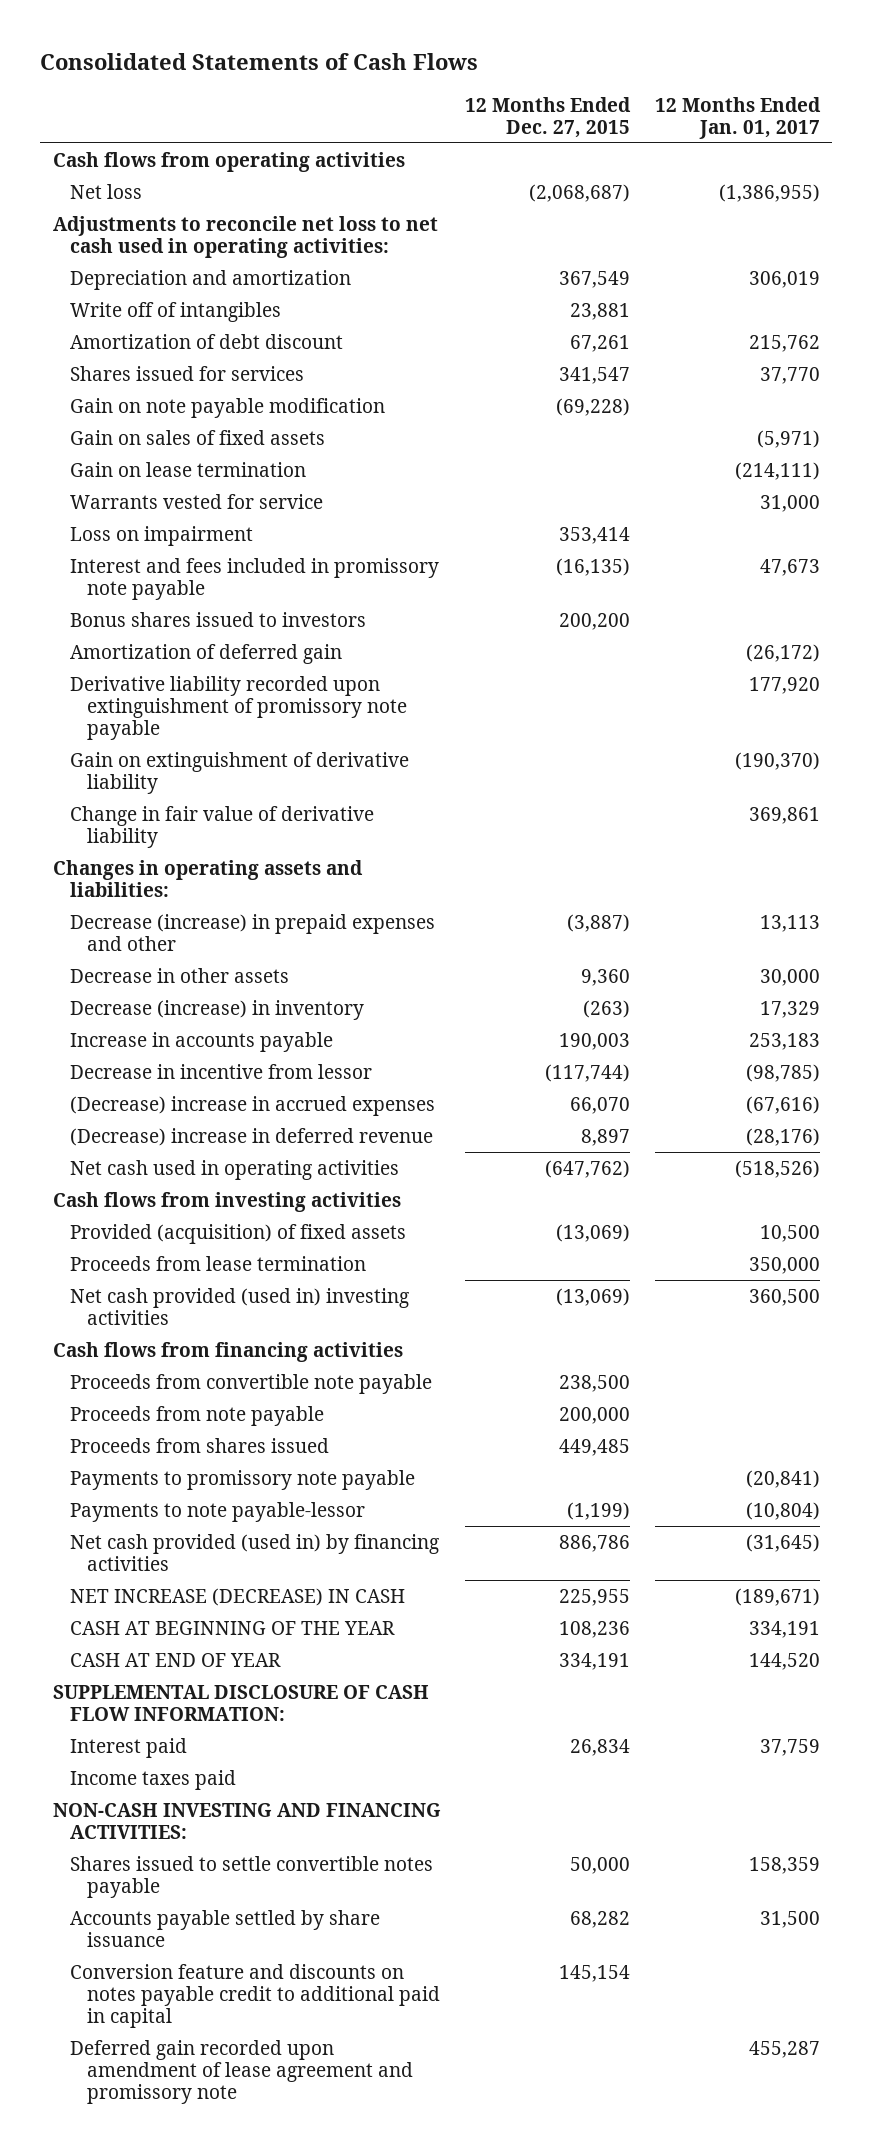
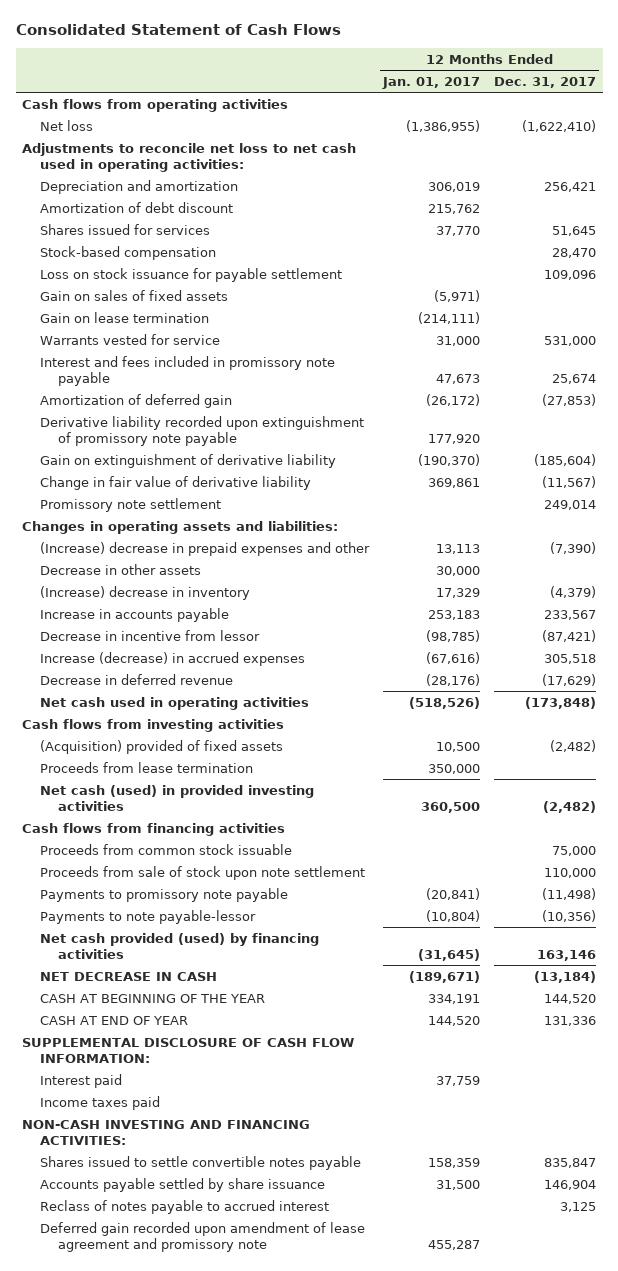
- Consolidated Statements of Cash Flows
+ Consolidated Statement of Cash Flows
- | 12 Months Ended Dec. 27, 2015 | 12 Months Ended Jan. 01, 2017
+ | 12 Months Ended Jan. 01, 2017 | 12 Months Ended Dec. 31, 2017
- Write off of intangibles | 23,881 |
- Gain on note payable modification | (69,228) |
+ Stock-based compensation | | 28,470
+ Loss on stock issuance for payable settlement | | 109,096
- Loss on impairment | 353,414 |
- Bonus shares issued to investors | 200,200 |
+ Promissory note settlement | | 249,014
- Decrease (increase) in prepaid expenses and other | (3,887) | 13,113
+ (Increase) decrease in prepaid expenses and other | 13,113 | (7,390)
- Decrease (increase) in inventory | (263) | 17,329
+ (Increase) decrease in inventory | 17,329 | (4,379)
- (Decrease) increase in accrued expenses | 66,070 | (67,616)
- (Decrease) increase in deferred revenue | 8,897 | (28,176)
+ Increase (decrease) in accrued expenses | (67,616) | 305,518
+ Decrease in deferred revenue | (28,176) | (17,629)
- Provided (acquisition) of fixed assets | (13,069) | 10,500
+ (Acquisition) provided of fixed assets | 10,500 | (2,482)
- Net cash provided (used in) investing activities | (13,069) | 360,500
+ Net cash (used) in provided investing activities | 360,500 | (2,482)
- Proceeds from convertible note payable | 238,500 |
- Proceeds from note payable | 200,000 |
- Proceeds from shares issued | 449,485 |
+ Proceeds from common stock issuable | | 75,000
+ Proceeds from sale of stock upon note settlement | | 110,000
- Net cash provided (used in) by financing activities | 886,786 | (31,645)
- NET INCREASE (DECREASE) IN CASH | 225,955 | (189,671)
+ Net cash provided (used) by financing activities | (31,645) | 163,146
+ NET DECREASE IN CASH | (189,671) | (13,184)
- Conversion feature and discounts on notes payable credit to additional paid in capital | 145,154 |
+ Reclass of notes payable to accrued interest | | 3,125

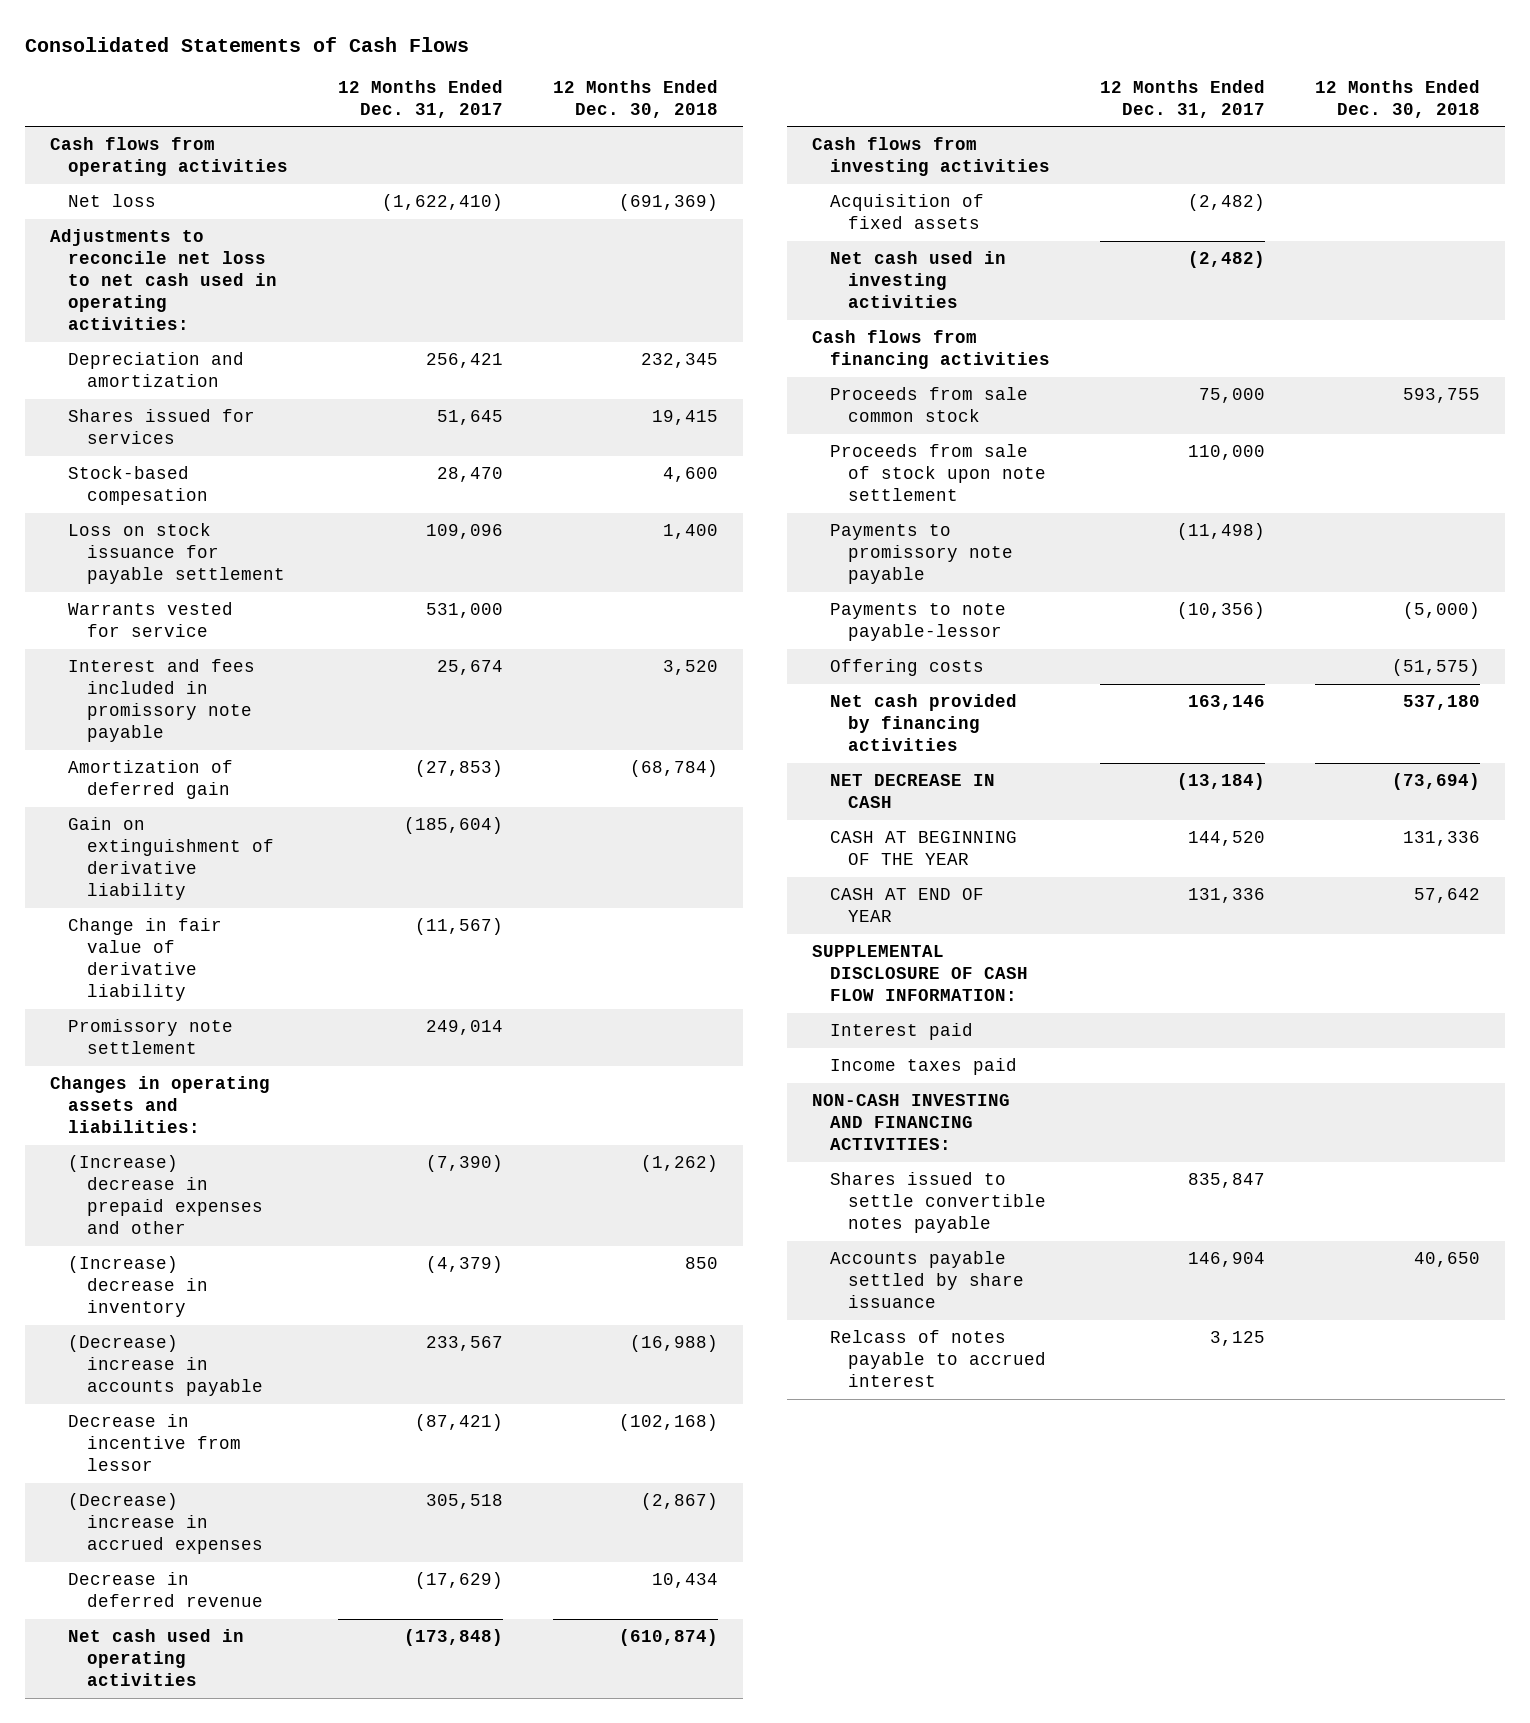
- Consolidated Statement of Cash Flows
+ Consolidated Statements of Cash Flows
- | 12 Months Ended Jan. 01, 2017 | 12 Months Ended Dec. 31, 2017
+ | 12 Months Ended Dec. 31, 2017 | 12 Months Ended Dec. 30, 2018
- Amortization of debt discount | 215,762 |
- Stock-based compensation | | 28,470
+ Stock-based compesation | 28,470 | 4,600
- Gain on sales of fixed assets | (5,971) |
- Gain on lease termination | (214,111) |
- Derivative liability recorded upon extinguishment of promissory note payable | 177,920 |
- Decrease in other assets | 30,000 |
- Increase in accounts payable | 253,183 | 233,567
+ (Decrease) increase in accounts payable | 233,567 | (16,988)
- Increase (decrease) in accrued expenses | (67,616) | 305,518
+ (Decrease) increase in accrued expenses | 305,518 | (2,867)
- (Acquisition) provided of fixed assets | 10,500 | (2,482)
- Proceeds from lease termination | 350,000 |
- Net cash (used) in provided investing activities | 360,500 | (2,482)
+ Acquisition of fixed assets | (2,482) |
+ Net cash used in investing activities | (2,482) |
- Proceeds from common stock issuable | | 75,000
+ Proceeds from sale common stock | 75,000 | 593,755
- Net cash provided (used) by financing activities | (31,645) | 163,146
+ Offering costs | | (51,575)
+ Net cash provided by financing activities | 163,146 | 537,180
- Reclass of notes payable to accrued interest | | 3,125
- Deferred gain recorded upon amendment of lease agreement and promissory note | 455,287 |
+ Relcass of notes payable to accrued interest | 3,125 |

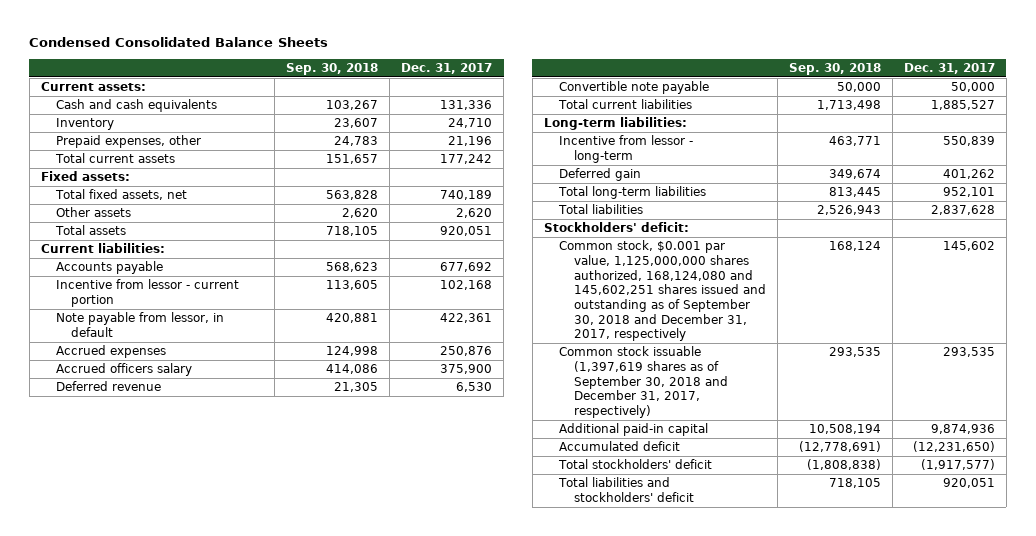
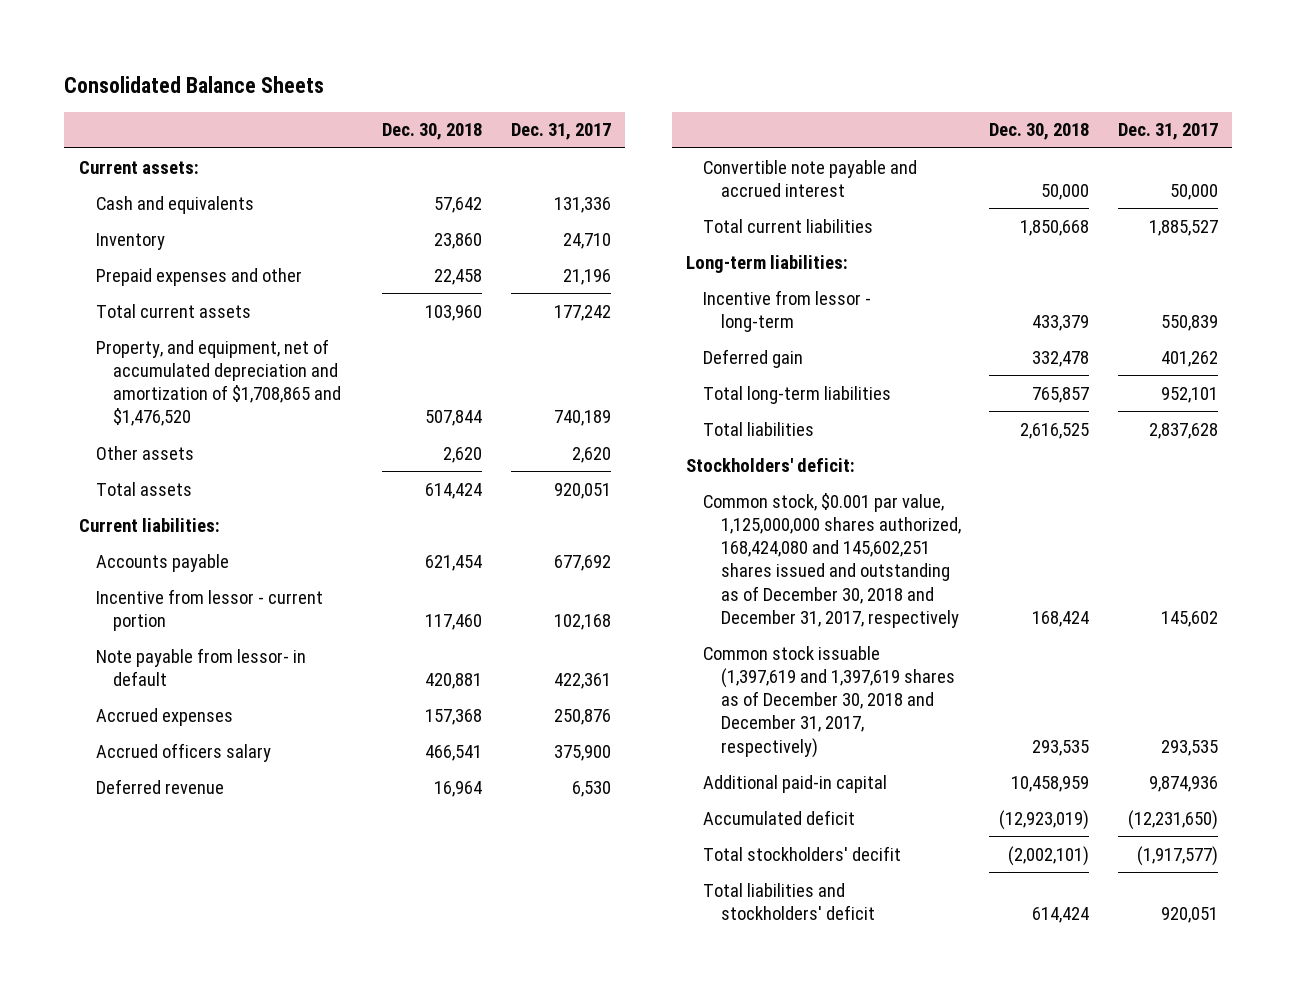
- Condensed Consolidated Balance Sheets
+ Consolidated Balance Sheets
- | Sep. 30, 2018 | Dec. 31, 2017
+ | Dec. 30, 2018 | Dec. 31, 2017
- Cash and cash equivalents | 103,267 | 131,336
+ Cash and equivalents | 57,642 | 131,336
- Prepaid expenses, other | 24,783 | 21,196
+ Prepaid expenses and other | 22,458 | 21,196
- Fixed assets:
- Total fixed assets, net | 563,828 | 740,189
+ Property, and equipment, net of accumulated depreciation and amortization of $1,708,865 and $1,476,520 | 507,844 | 740,189
- Note payable from lessor, in default | 420,881 | 422,361
+ Note payable from lessor- in default | 420,881 | 422,361
- Convertible note payable | 50,000 | 50,000
+ Convertible note payable and accrued interest | 50,000 | 50,000
- Common stock, $0.001 par value, 1,125,000,000 shares authorized, 168,124,080 and 145,602,251 shares issued and outstanding as of September 30, 2018 and December 31, 2017, respectively | 168,124 | 145,602
- Common stock issuable (1,397,619 shares as of September 30, 2018 and December 31, 2017, respectively) | 293,535 | 293,535
+ Common stock, $0.001 par value, 1,125,000,000 shares authorized, 168,424,080 and 145,602,251 shares issued and outstanding as of December 30, 2018 and December 31, 2017, respectively | 168,424 | 145,602
+ Common stock issuable (1,397,619 and 1,397,619 shares as of December 30, 2018 and December 31, 2017, respectively) | 293,535 | 293,535
- Total stockholders' deficit | (1,808,838) | (1,917,577)
+ Total stockholders' decifit | (2,002,101) | (1,917,577)

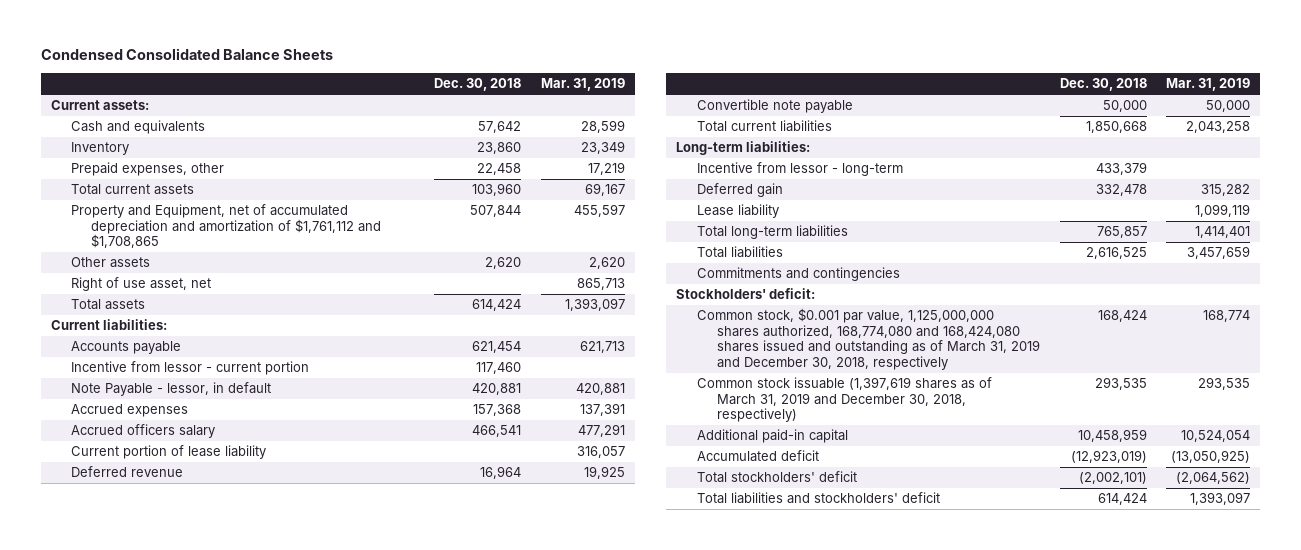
- Consolidated Balance Sheets
+ Condensed Consolidated Balance Sheets
- | Dec. 30, 2018 | Dec. 31, 2017
+ | Dec. 30, 2018 | Mar. 31, 2019
- Prepaid expenses and other | 22,458 | 21,196
+ Prepaid expenses, other | 22,458 | 17,219
- Property, and equipment, net of accumulated depreciation and amortization of $1,708,865 and $1,476,520 | 507,844 | 740,189
+ Property and Equipment, net of accumulated depreciation and amortization of $1,761,112 and $1,708,865 | 507,844 | 455,597
+ Right of use asset, net | | 865,713
- Note payable from lessor- in default | 420,881 | 422,361
+ Note Payable - lessor, in default | 420,881 | 420,881
+ Current portion of lease liability | | 316,057
- Convertible note payable and accrued interest | 50,000 | 50,000
+ Convertible note payable | 50,000 | 50,000
+ Lease liability | | 1,099,119
+ Commitments and contingencies
- Common stock, $0.001 par value, 1,125,000,000 shares authorized, 168,424,080 and 145,602,251 shares issued and outstanding as of December 30, 2018 and December 31, 2017, respectively | 168,424 | 145,602
- Common stock issuable (1,397,619 and 1,397,619 shares as of December 30, 2018 and December 31, 2017, respectively) | 293,535 | 293,535
+ Common stock, $0.001 par value, 1,125,000,000 shares authorized, 168,774,080 and 168,424,080 shares issued and outstanding as of March 31, 2019 and December 30, 2018, respectively | 168,424 | 168,774
+ Common stock issuable (1,397,619 shares as of March 31, 2019 and December 30, 2018, respectively) | 293,535 | 293,535
- Total stockholders' decifit | (2,002,101) | (1,917,577)
+ Total stockholders' deficit | (2,002,101) | (2,064,562)

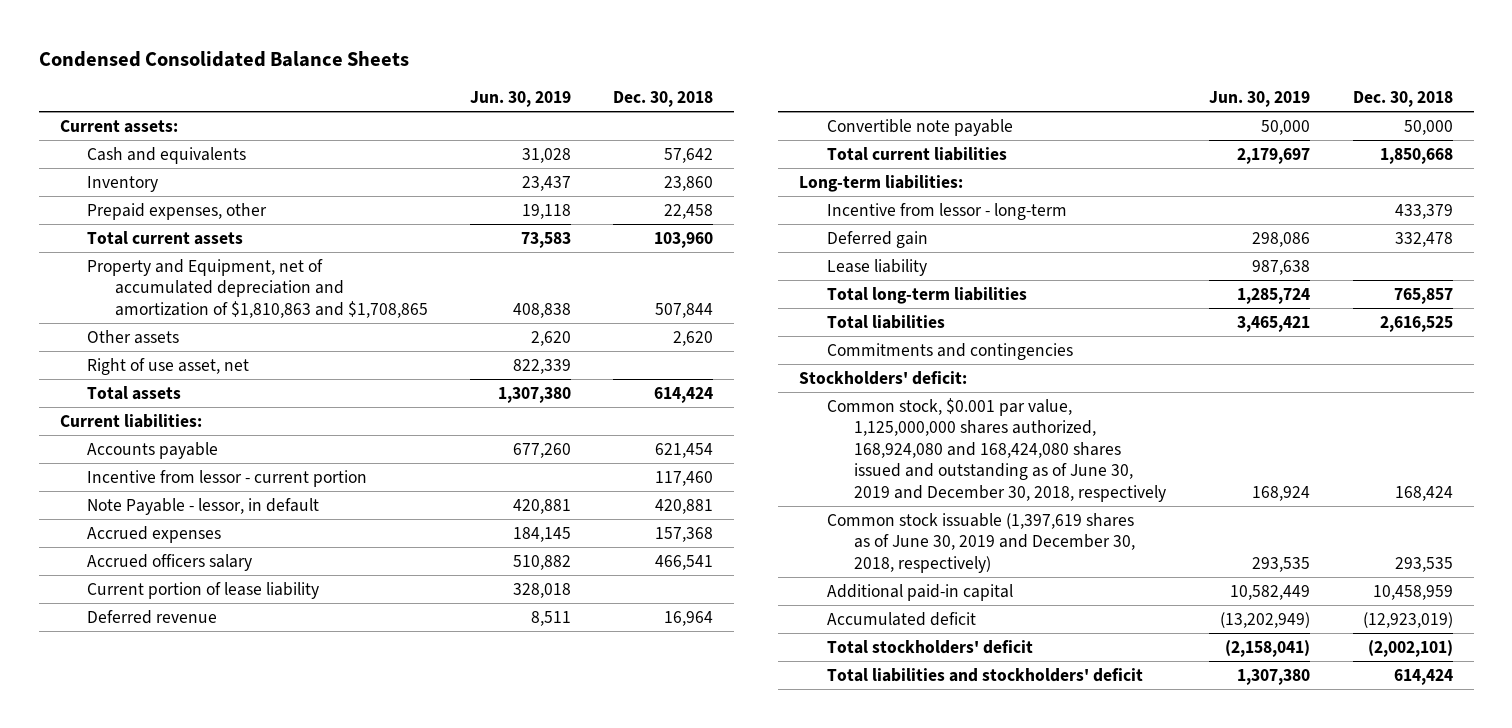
- | Dec. 30, 2018 | Mar. 31, 2019
+ | Jun. 30, 2019 | Dec. 30, 2018
- Property and Equipment, net of accumulated depreciation and amortization of $1,761,112 and $1,708,865 | 507,844 | 455,597
+ Property and Equipment, net of accumulated depreciation and amortization of $1,810,863 and $1,708,865 | 408,838 | 507,844
- Common stock, $0.001 par value, 1,125,000,000 shares authorized, 168,774,080 and 168,424,080 shares issued and outstanding as of March 31, 2019 and December 30, 2018, respectively | 168,424 | 168,774
- Common stock issuable (1,397,619 shares as of March 31, 2019 and December 30, 2018, respectively) | 293,535 | 293,535
+ Common stock, $0.001 par value, 1,125,000,000 shares authorized, 168,924,080 and 168,424,080 shares issued and outstanding as of June 30, 2019 and December 30, 2018, respectively | 168,924 | 168,424
+ Common stock issuable (1,397,619 shares as of June 30, 2019 and December 30, 2018, respectively) | 293,535 | 293,535

